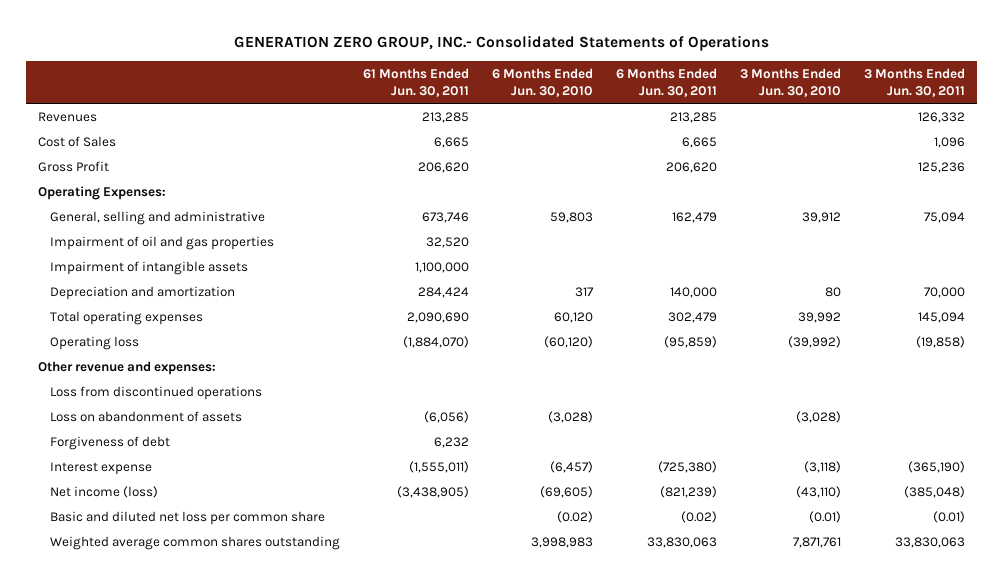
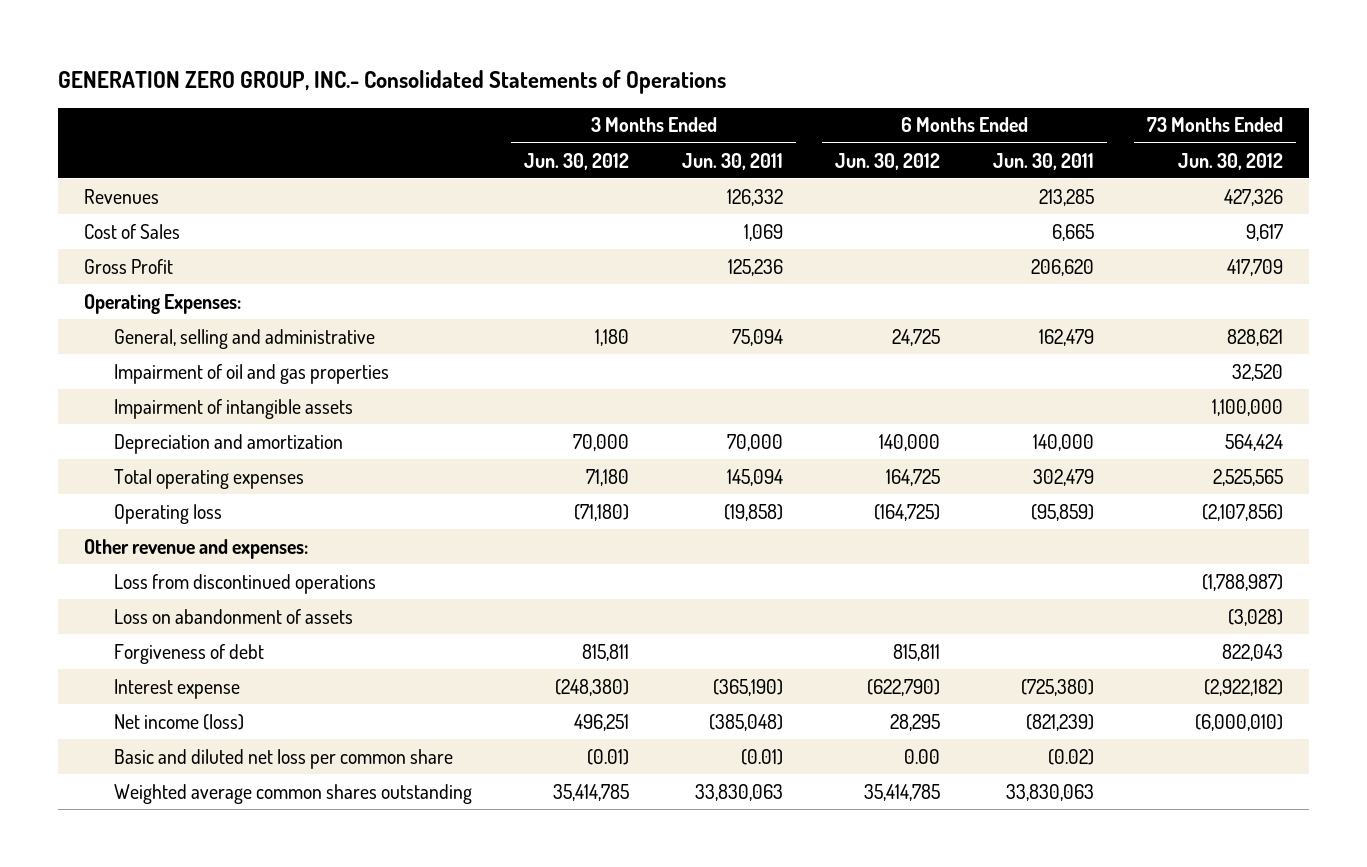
- | 61 Months Ended Jun. 30, 2011 | 6 Months Ended Jun. 30, 2010 | 6 Months Ended Jun. 30, 2011 | 3 Months Ended Jun. 30, 2010 | 3 Months Ended Jun. 30, 2011
+ | 3 Months Ended Jun. 30, 2012 | 3 Months Ended Jun. 30, 2011 | 6 Months Ended Jun. 30, 2012 | 6 Months Ended Jun. 30, 2011 | 73 Months Ended Jun. 30, 2012
- Cost of Sales | 6,665 | | 6,665 | | 1,096
+ Cost of Sales | | 1,069 | | 6,665 | 9,617

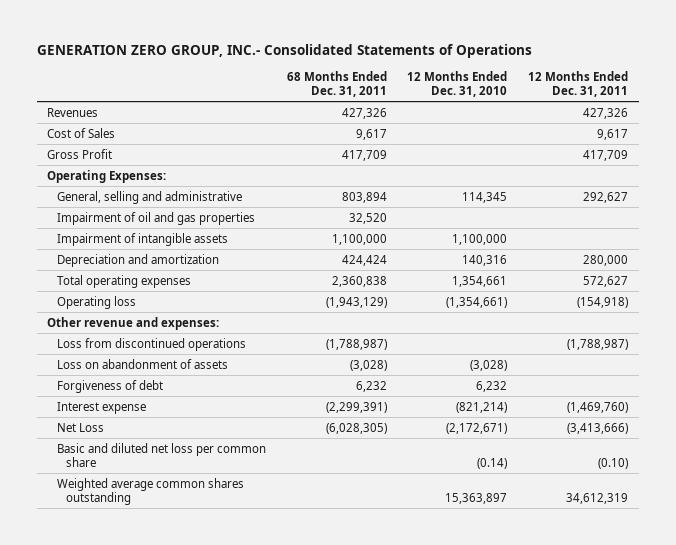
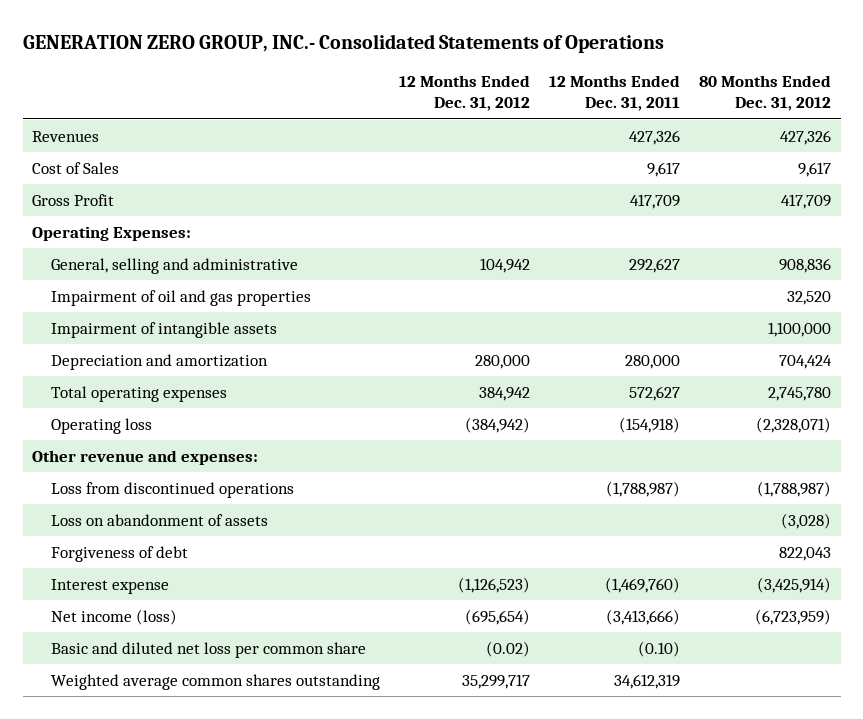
- | 68 Months Ended Dec. 31, 2011 | 12 Months Ended Dec. 31, 2010 | 12 Months Ended Dec. 31, 2011
+ | 12 Months Ended Dec. 31, 2012 | 12 Months Ended Dec. 31, 2011 | 80 Months Ended Dec. 31, 2012
- Net Loss | (6,028,305) | (2,172,671) | (3,413,666)
+ Net income (loss) | (695,654) | (3,413,666) | (6,723,959)

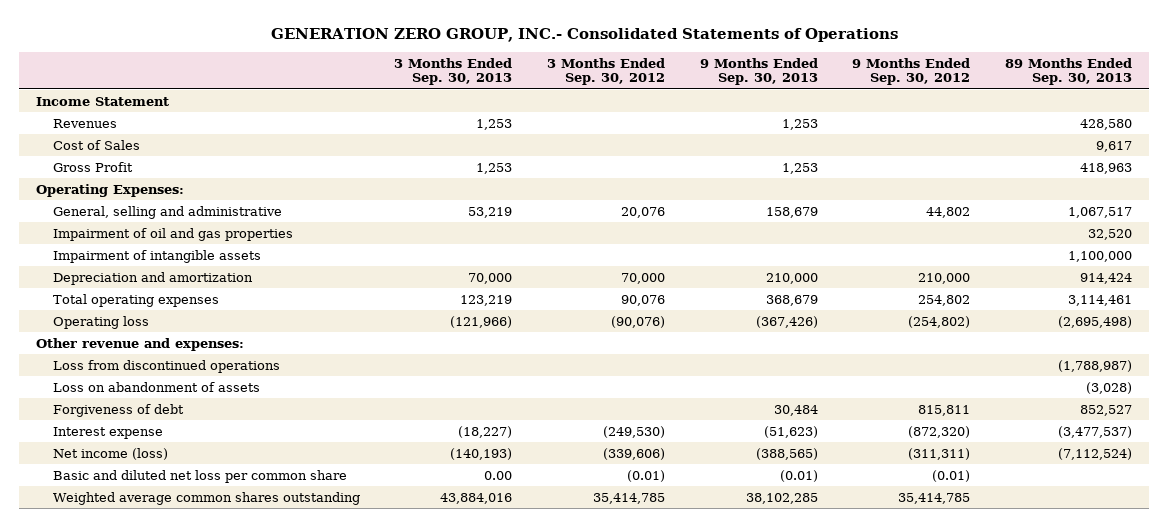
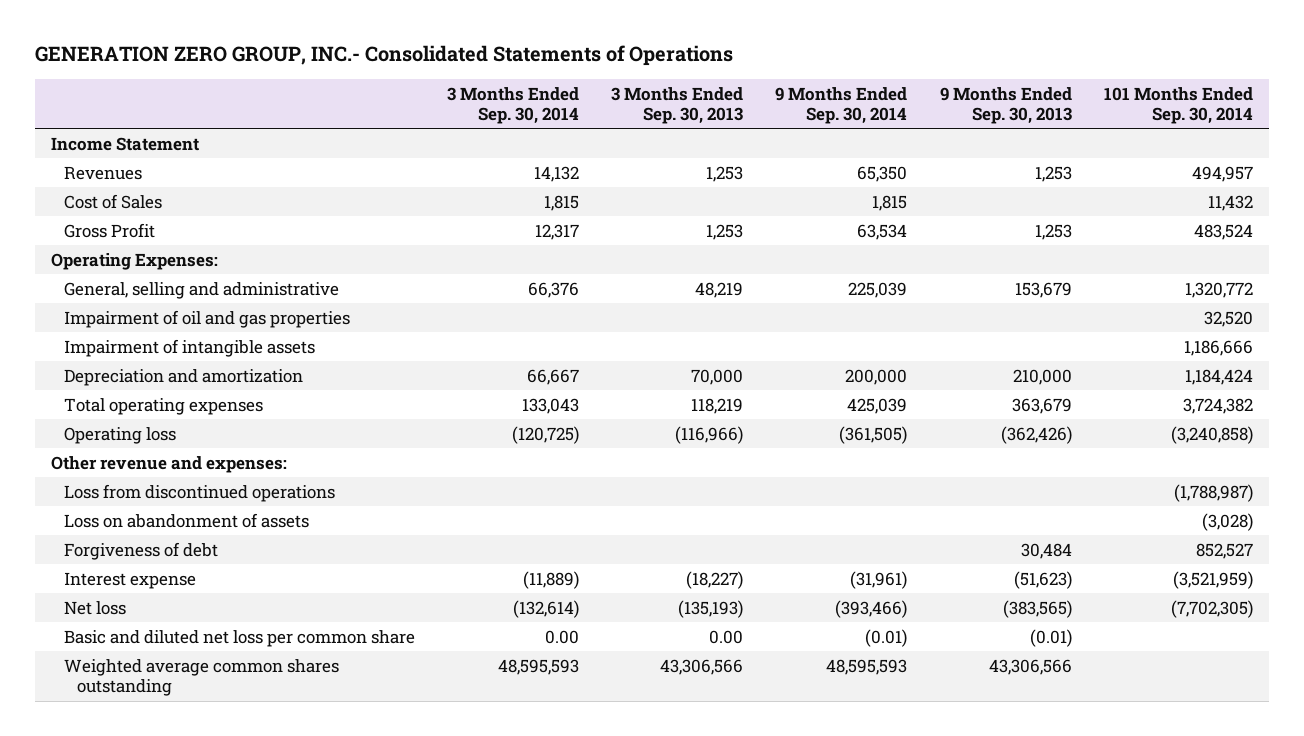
- | 3 Months Ended Sep. 30, 2013 | 3 Months Ended Sep. 30, 2012 | 9 Months Ended Sep. 30, 2013 | 9 Months Ended Sep. 30, 2012 | 89 Months Ended Sep. 30, 2013
+ | 3 Months Ended Sep. 30, 2014 | 3 Months Ended Sep. 30, 2013 | 9 Months Ended Sep. 30, 2014 | 9 Months Ended Sep. 30, 2013 | 101 Months Ended Sep. 30, 2014
- General, selling and administrative | 53,219 | 20,076 | 158,679 | 44,802 | 1,067,517
+ General, selling and administrative | 66,376 | 48,219 | 225,039 | 153,679 | 1,320,772
- Total operating expenses | 123,219 | 90,076 | 368,679 | 254,802 | 3,114,461
- Operating loss | (121,966) | (90,076) | (367,426) | (254,802) | (2,695,498)
+ Total operating expenses | 133,043 | 118,219 | 425,039 | 363,679 | 3,724,382
+ Operating loss | (120,725) | (116,966) | (361,505) | (362,426) | (3,240,858)
- Net income (loss) | (140,193) | (339,606) | (388,565) | (311,311) | (7,112,524)
+ Net loss | (132,614) | (135,193) | (393,466) | (383,565) | (7,702,305)
- Weighted average common shares outstanding | 43,884,016 | 35,414,785 | 38,102,285 | 35,414,785 |
+ Weighted average common shares outstanding | 48,595,593 | 43,306,566 | 48,595,593 | 43,306,566 |

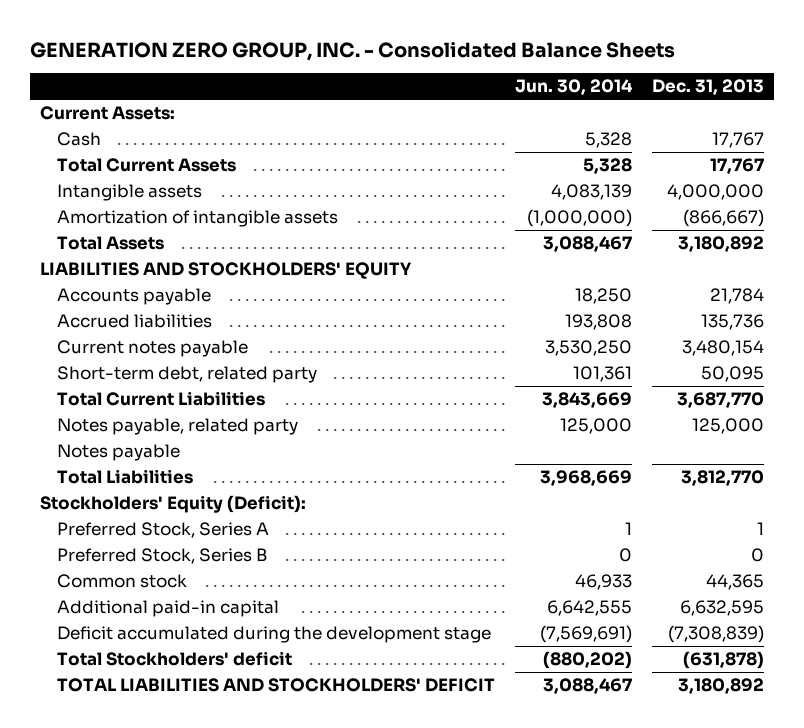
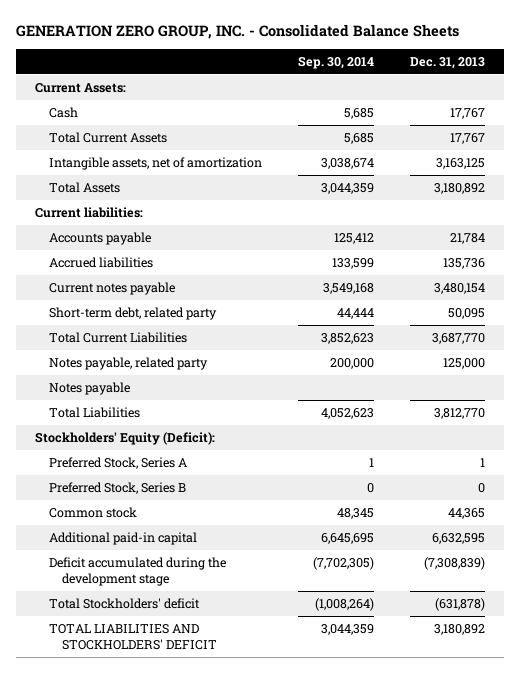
- | Jun. 30, 2014 | Dec. 31, 2013
+ | Sep. 30, 2014 | Dec. 31, 2013
- Intangible assets | 4,083,139 | 4,000,000
- Amortization of intangible assets | (1,000,000) | (866,667)
+ Intangible assets, net of amortization | 3,038,674 | 3,163,125
- LIABILITIES AND STOCKHOLDERS' EQUITY
+ Current liabilities:

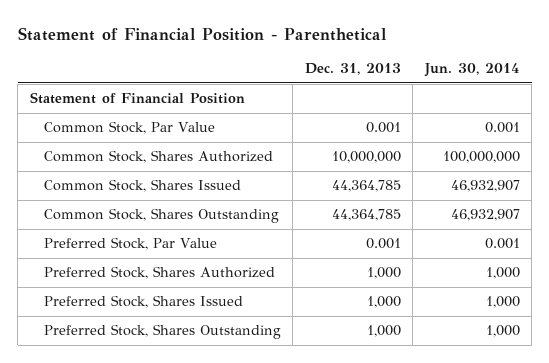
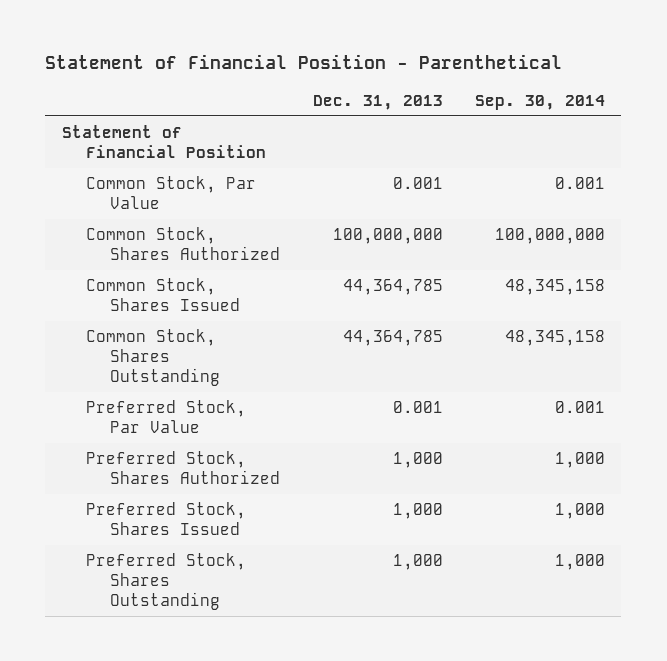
- | Dec. 31, 2013 | Jun. 30, 2014
+ | Dec. 31, 2013 | Sep. 30, 2014
- Common Stock, Shares Authorized | 10,000,000 | 100,000,000
+ Common Stock, Shares Authorized | 100,000,000 | 100,000,000

